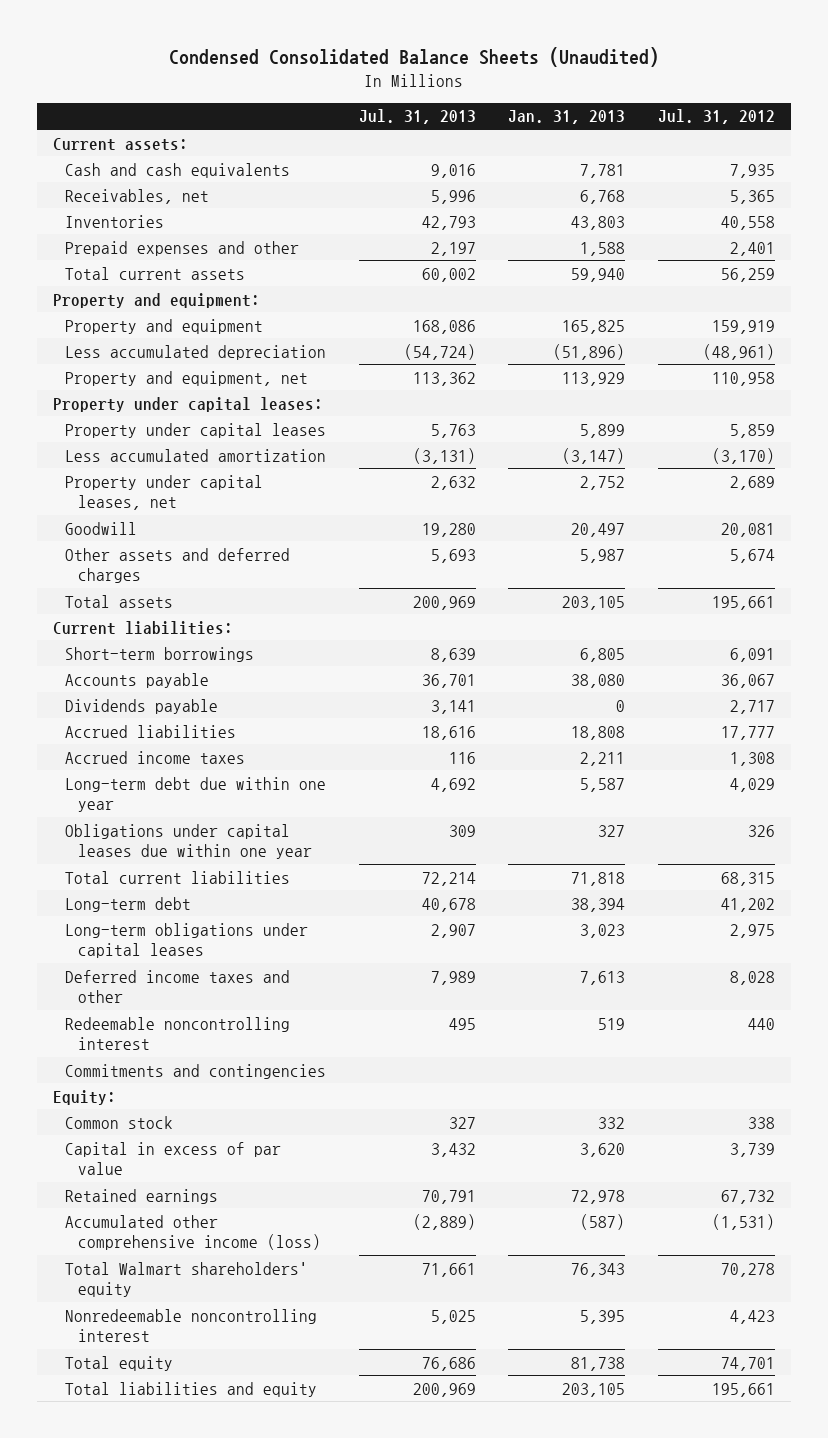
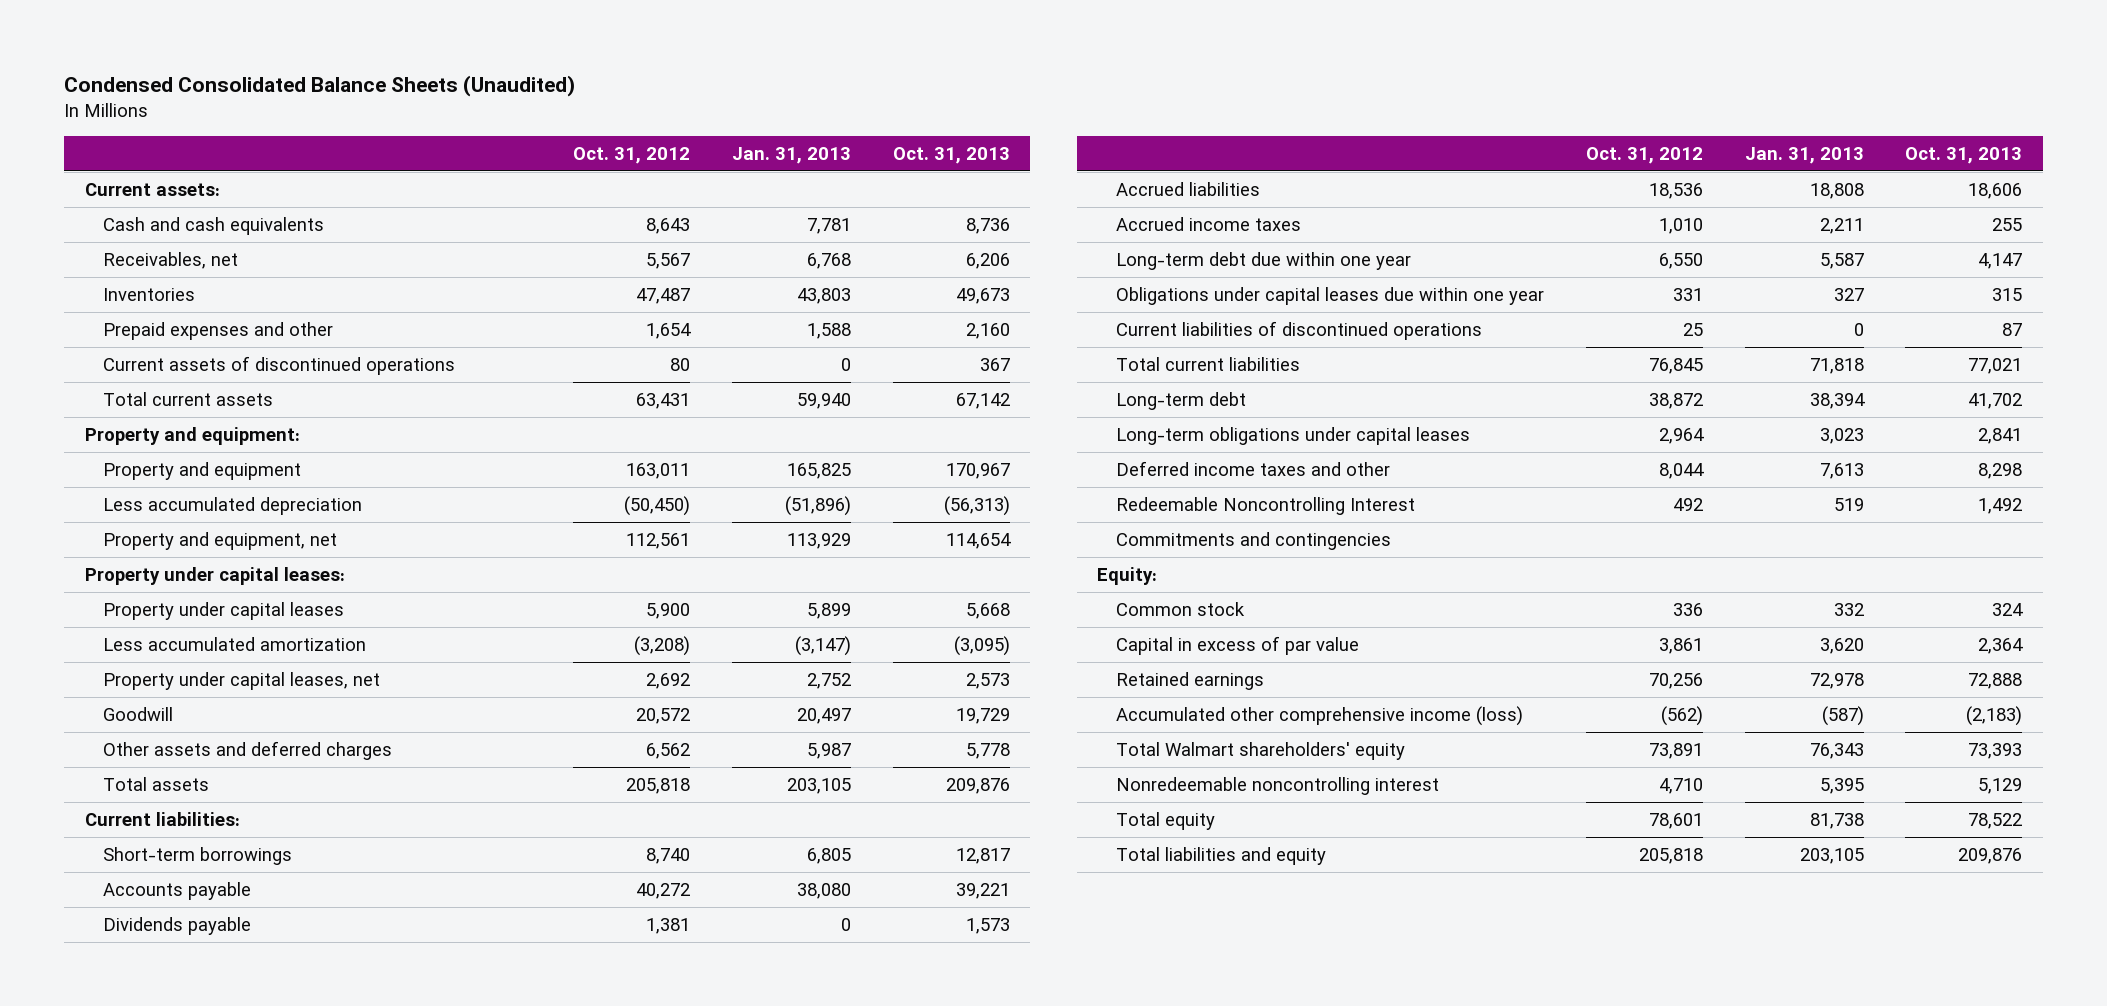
- | Jul. 31, 2013 | Jan. 31, 2013 | Jul. 31, 2012
+ | Oct. 31, 2012 | Jan. 31, 2013 | Oct. 31, 2013
+ Current assets of discontinued operations | 80 | 0 | 367
+ Current liabilities of discontinued operations | 25 | 0 | 87
- Redeemable noncontrolling interest | 495 | 519 | 440
+ Redeemable Noncontrolling Interest | 492 | 519 | 1,492

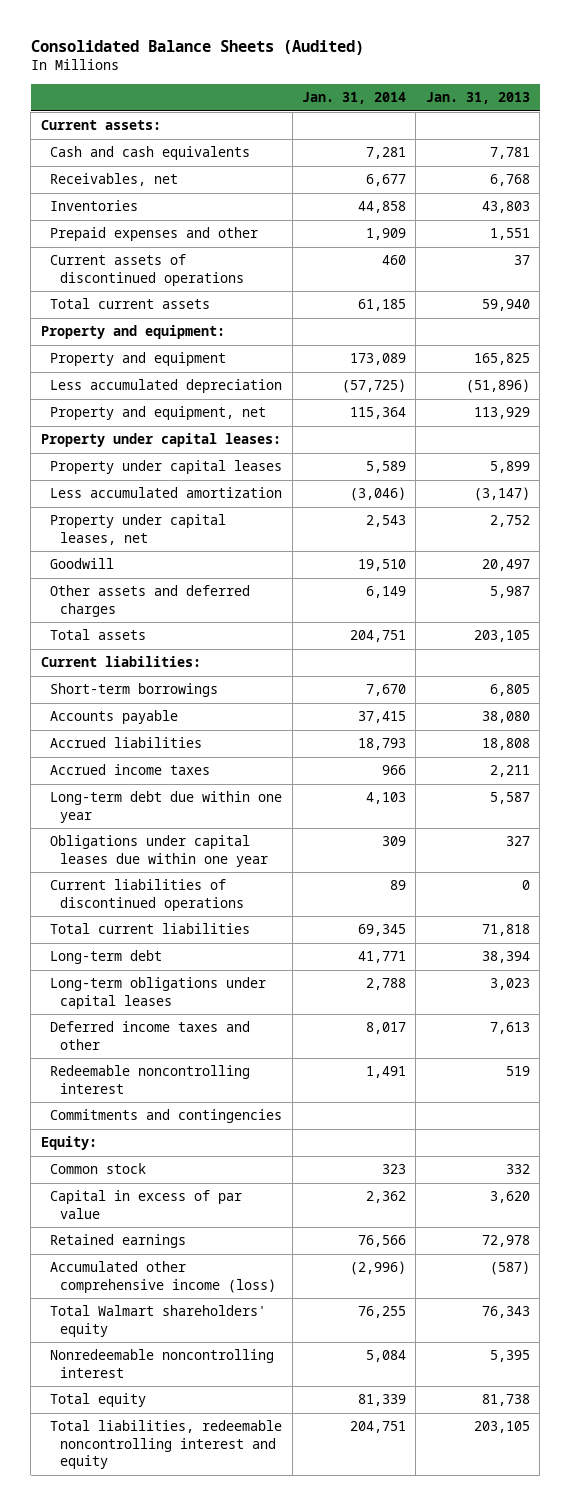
- Condensed Consolidated Balance Sheets (Unaudited)
+ Consolidated Balance Sheets (Audited)
- | Oct. 31, 2012 | Jan. 31, 2013 | Oct. 31, 2013
+ | Jan. 31, 2014 | Jan. 31, 2013
- Prepaid expenses and other | 1,654 | 1,588 | 2,160
- Current assets of discontinued operations | 80 | 0 | 367
+ Prepaid expenses and other | 1,909 | 1,551
+ Current assets of discontinued operations | 460 | 37
- Dividends payable | 1,381 | 0 | 1,573
- Redeemable Noncontrolling Interest | 492 | 519 | 1,492
+ Redeemable noncontrolling interest | 1,491 | 519
- Total liabilities and equity | 205,818 | 203,105 | 209,876
+ Total liabilities, redeemable noncontrolling interest and equity | 204,751 | 203,105

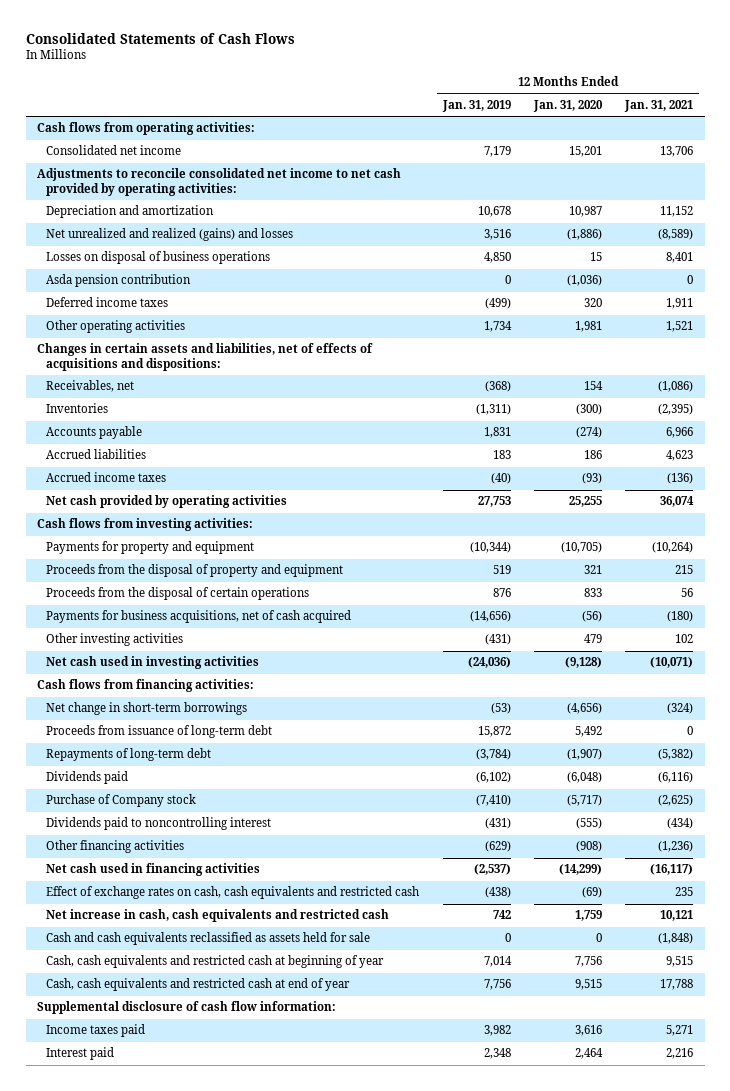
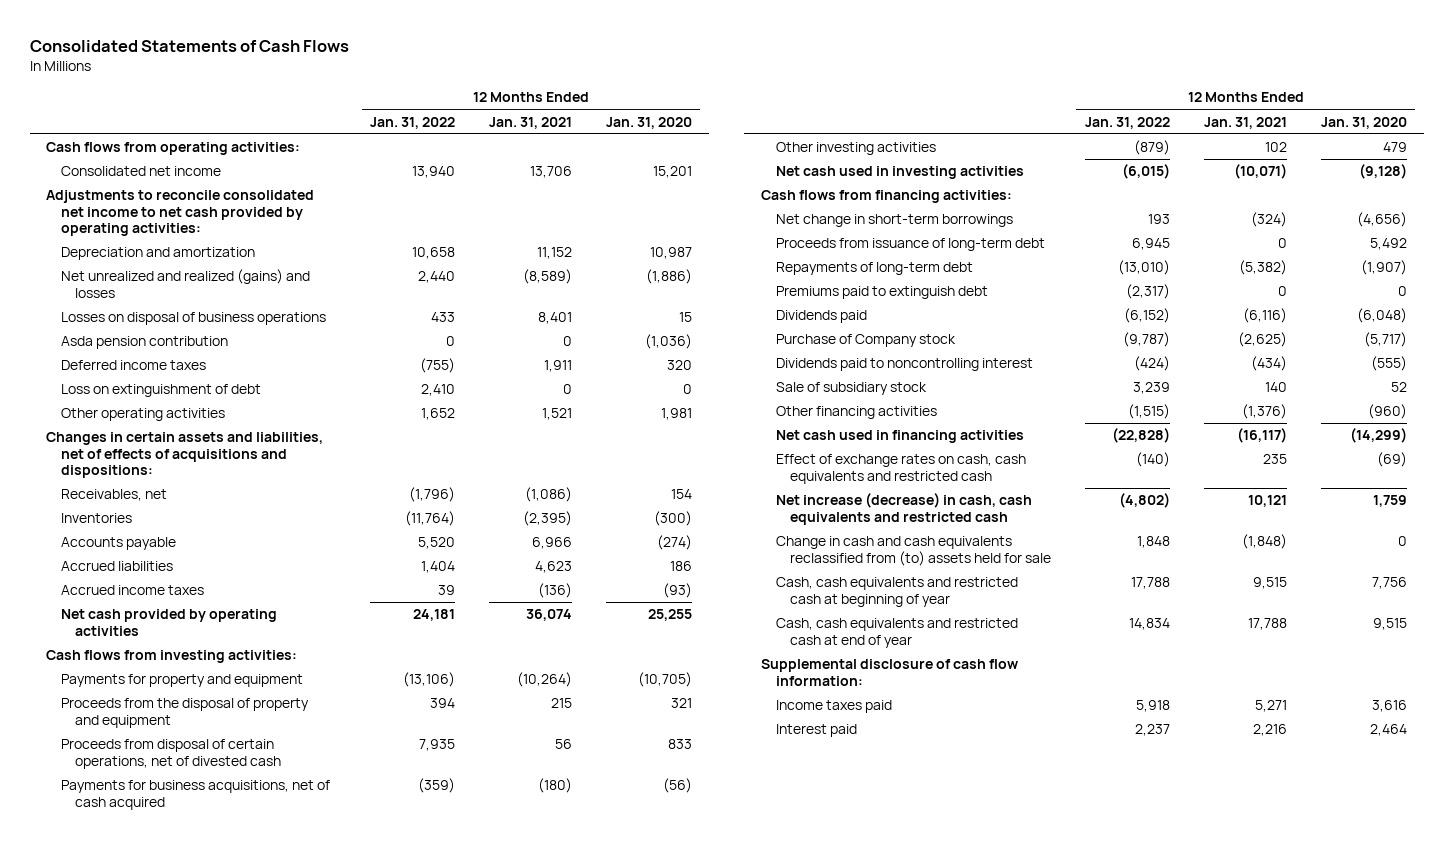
- | 12 Months Ended Jan. 31, 2019 | 12 Months Ended Jan. 31, 2020 | 12 Months Ended Jan. 31, 2021
+ | 12 Months Ended Jan. 31, 2022 | 12 Months Ended Jan. 31, 2021 | 12 Months Ended Jan. 31, 2020
+ Loss on extinguishment of debt | 2,410 | 0 | 0
- Proceeds from the disposal of certain operations | 876 | 833 | 56
+ Proceeds from disposal of certain operations, net of divested cash | 7,935 | 56 | 833
+ Premiums paid to extinguish debt | (2,317) | 0 | 0
- Other financing activities | (629) | (908) | (1,236)
+ Sale of subsidiary stock | 3,239 | 140 | 52
+ Other financing activities | (1,515) | (1,376) | (960)
- Net increase in cash, cash equivalents and restricted cash | 742 | 1,759 | 10,121
- Cash and cash equivalents reclassified as assets held for sale | 0 | 0 | (1,848)
+ Net increase (decrease) in cash, cash equivalents and restricted cash | (4,802) | 10,121 | 1,759
+ Change in cash and cash equivalents reclassified from (to) assets held for sale | 1,848 | (1,848) | 0

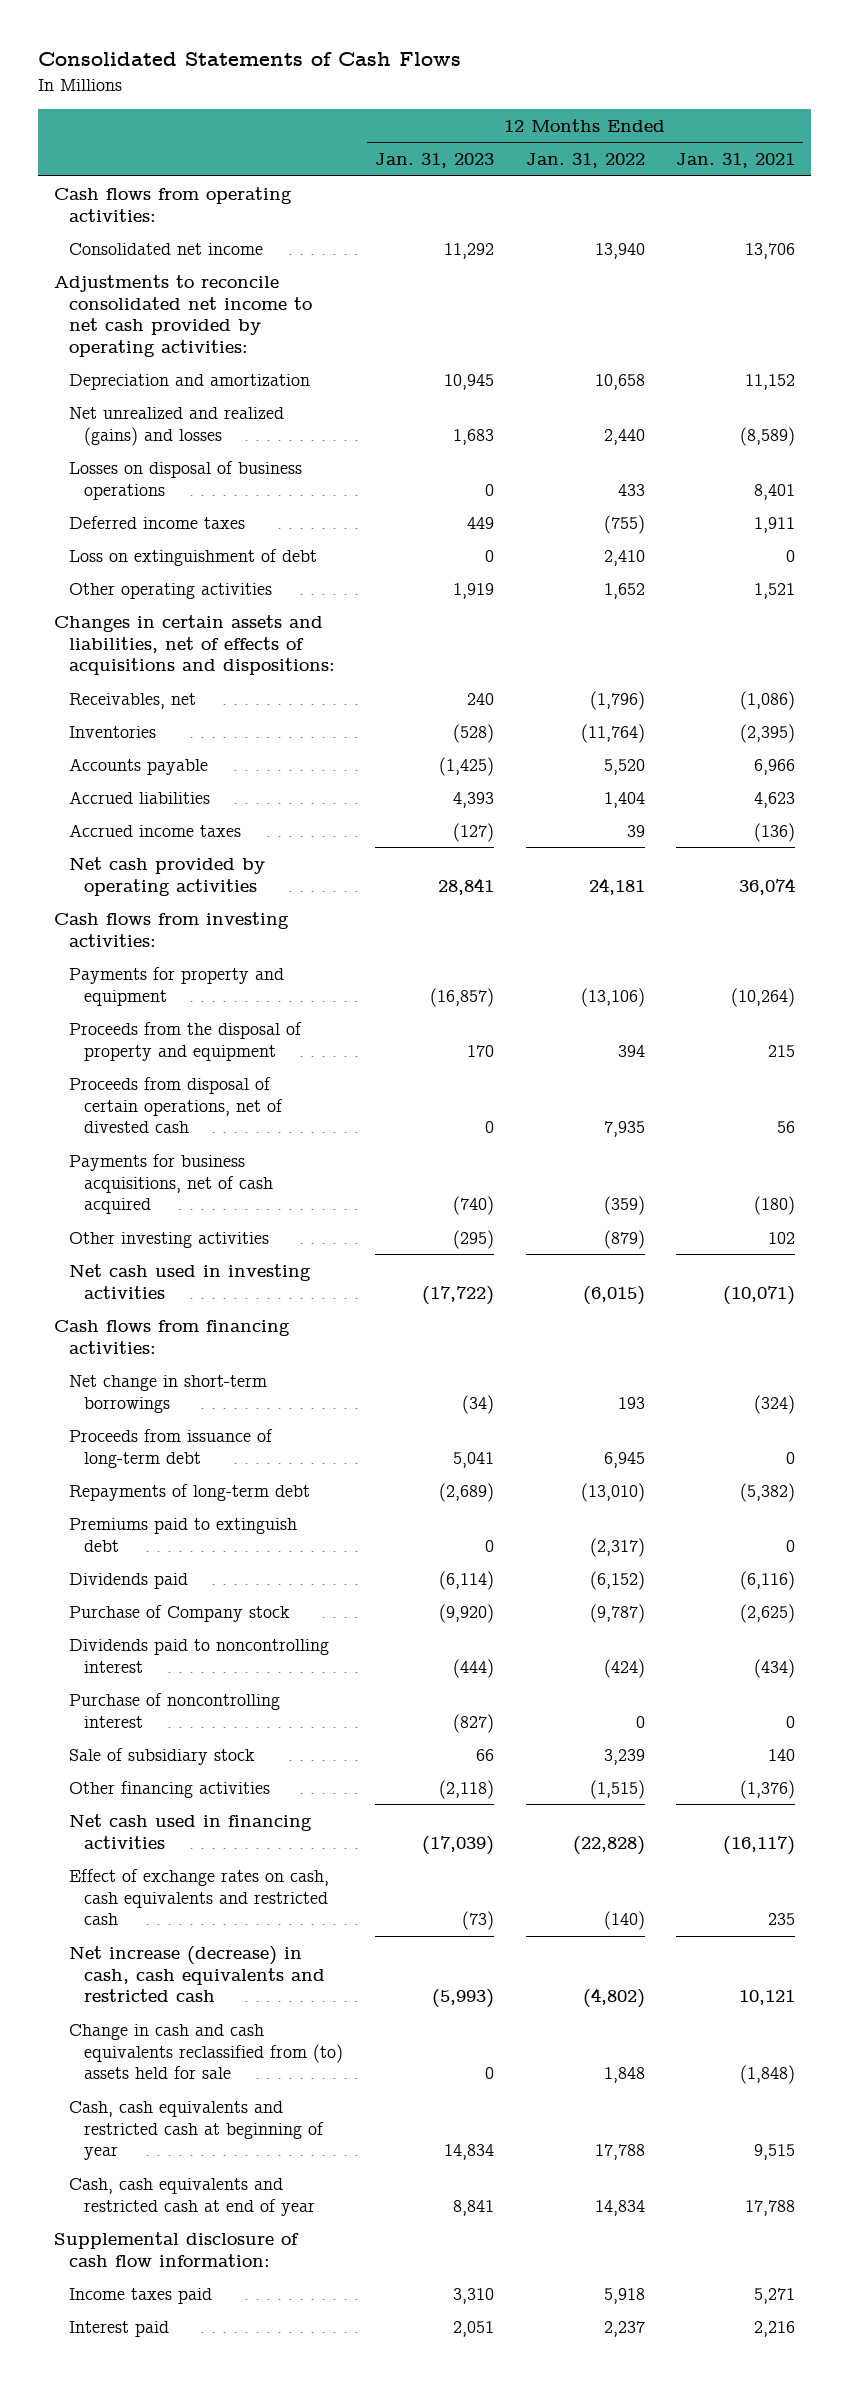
- | 12 Months Ended Jan. 31, 2022 | 12 Months Ended Jan. 31, 2021 | 12 Months Ended Jan. 31, 2020
+ | 12 Months Ended Jan. 31, 2023 | 12 Months Ended Jan. 31, 2022 | 12 Months Ended Jan. 31, 2021
- Asda pension contribution | 0 | 0 | (1,036)
+ Purchase of noncontrolling interest | (827) | 0 | 0

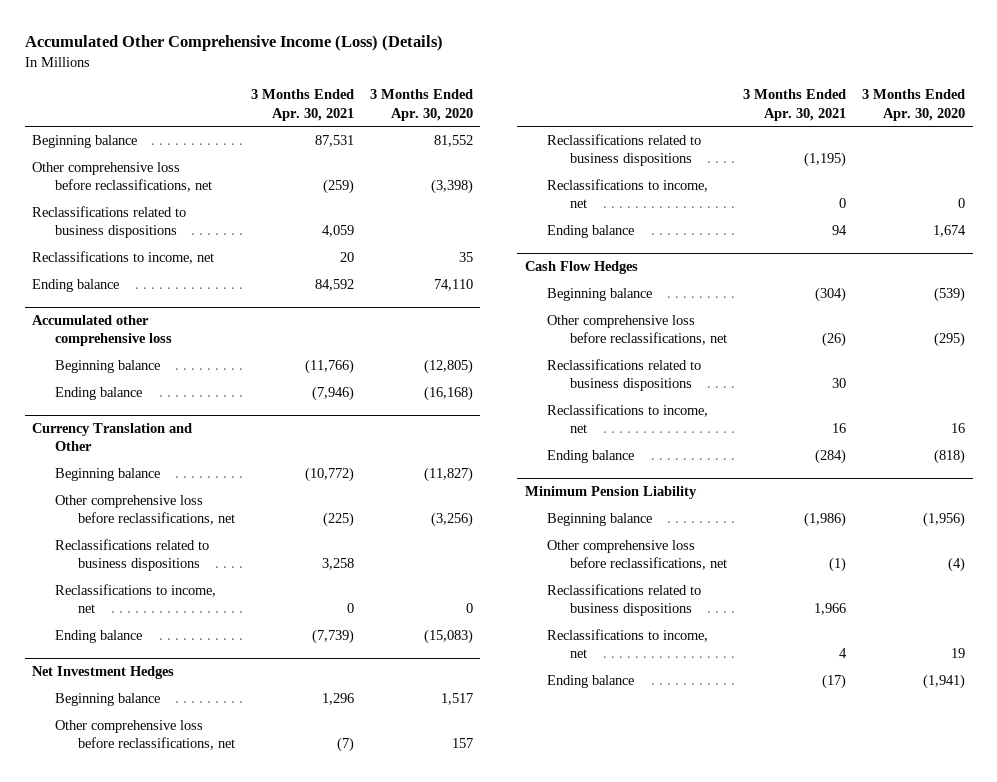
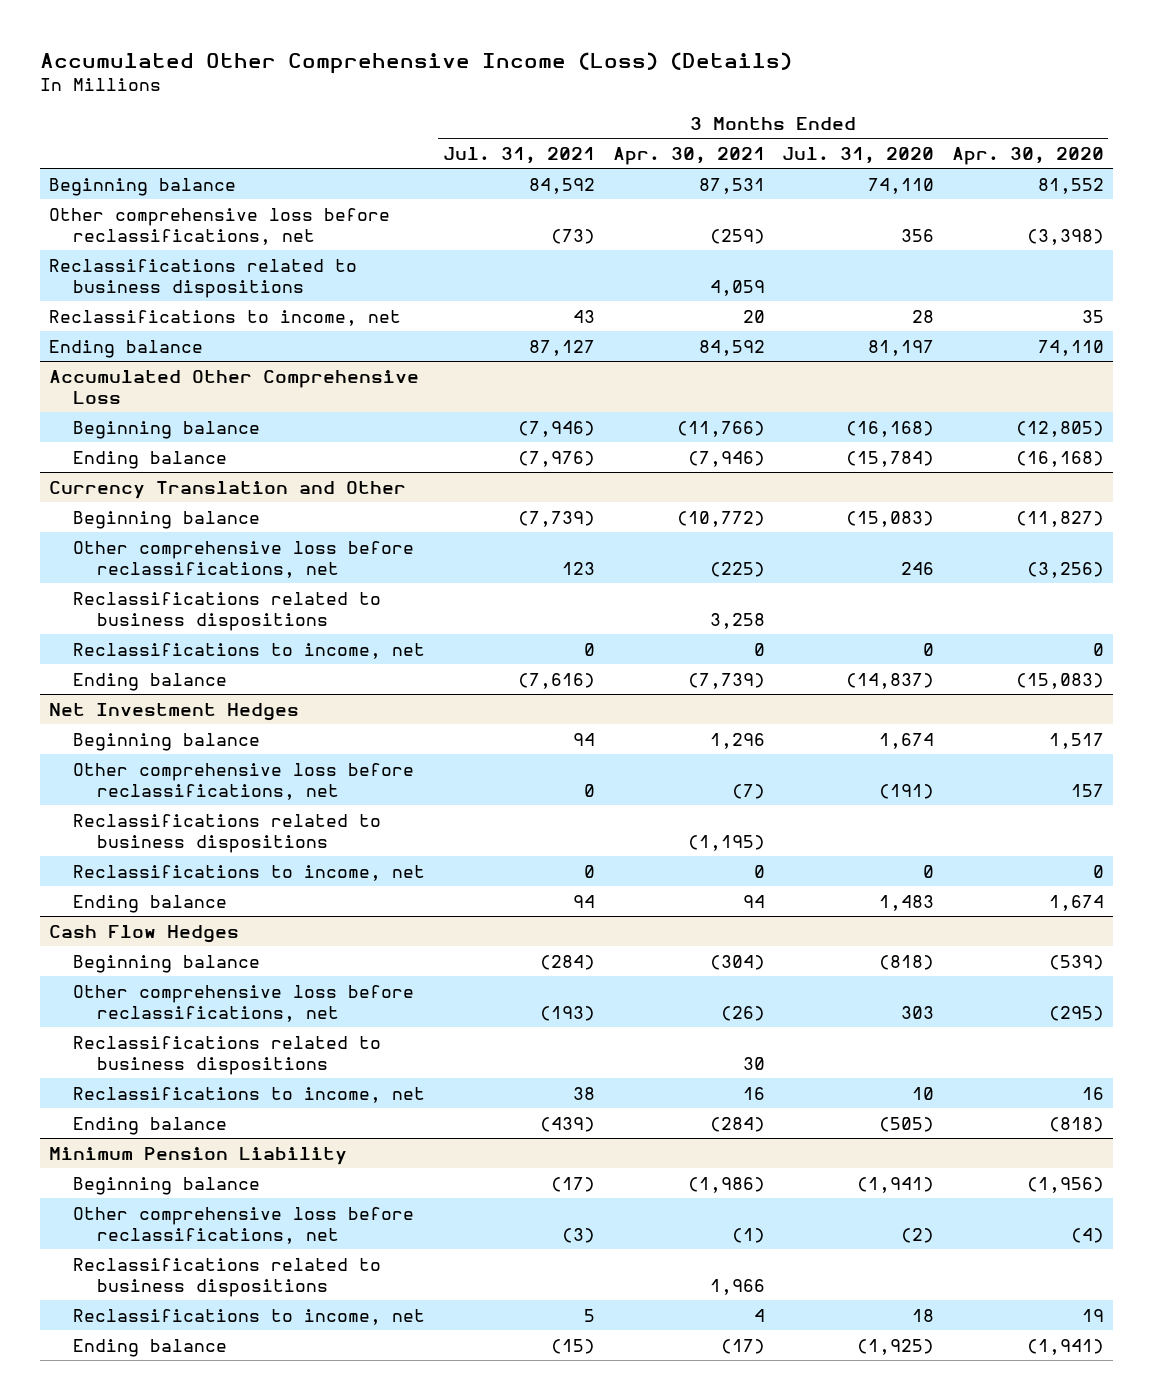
- | 3 Months Ended Apr. 30, 2021 | 3 Months Ended Apr. 30, 2020
+ | 3 Months Ended Jul. 31, 2021 | 3 Months Ended Apr. 30, 2021 | 3 Months Ended Jul. 31, 2020 | 3 Months Ended Apr. 30, 2020
- Accumulated other comprehensive loss
+ Accumulated Other Comprehensive Loss

